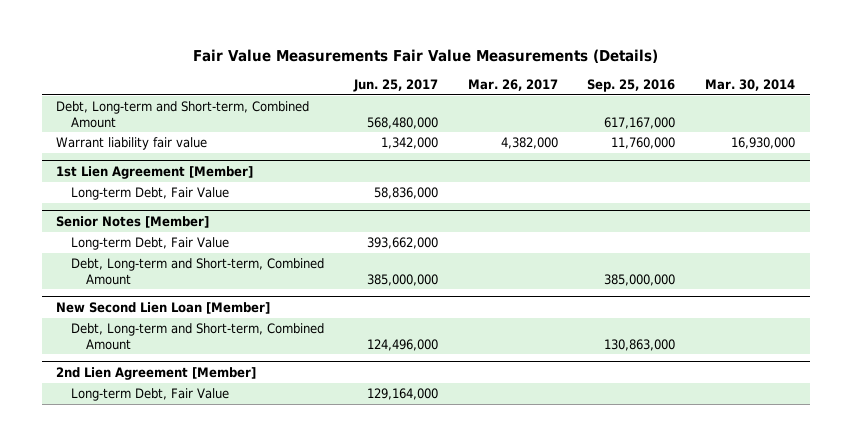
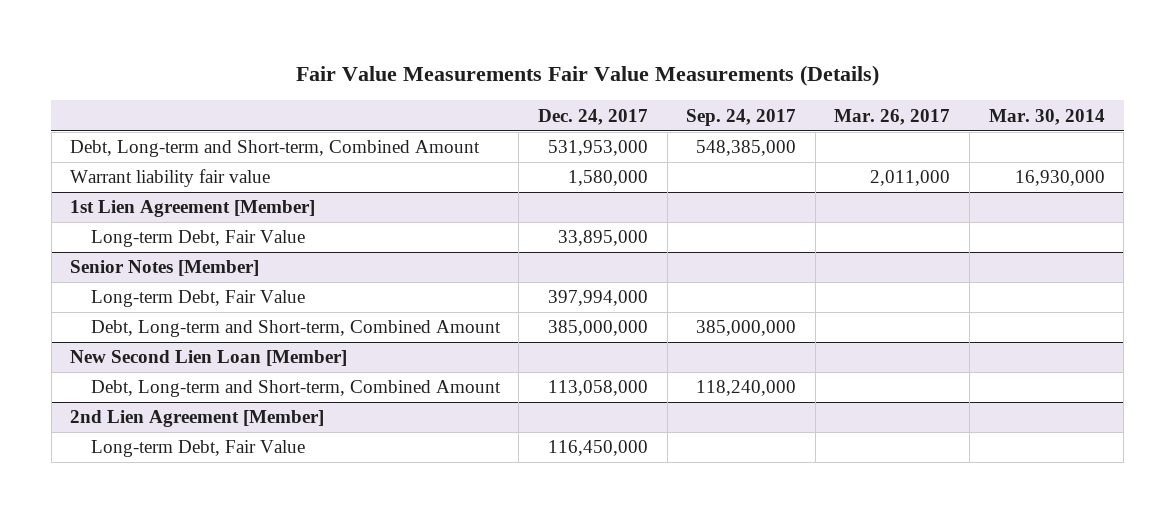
- | Jun. 25, 2017 | Mar. 26, 2017 | Sep. 25, 2016 | Mar. 30, 2014
+ | Dec. 24, 2017 | Sep. 24, 2017 | Mar. 26, 2017 | Mar. 30, 2014
- Warrant liability fair value | 1,342,000 | 4,382,000 | 11,760,000 | 16,930,000
+ Warrant liability fair value | 1,580,000 | | 2,011,000 | 16,930,000

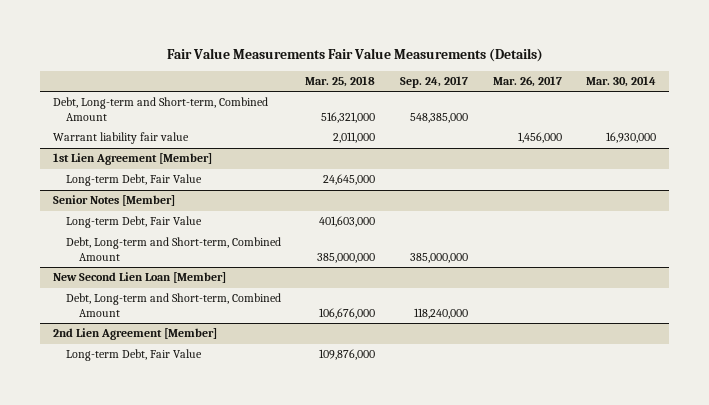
- | Dec. 24, 2017 | Sep. 24, 2017 | Mar. 26, 2017 | Mar. 30, 2014
+ | Mar. 25, 2018 | Sep. 24, 2017 | Mar. 26, 2017 | Mar. 30, 2014
- Warrant liability fair value | 1,580,000 | | 2,011,000 | 16,930,000
+ Warrant liability fair value | 2,011,000 | | 1,456,000 | 16,930,000

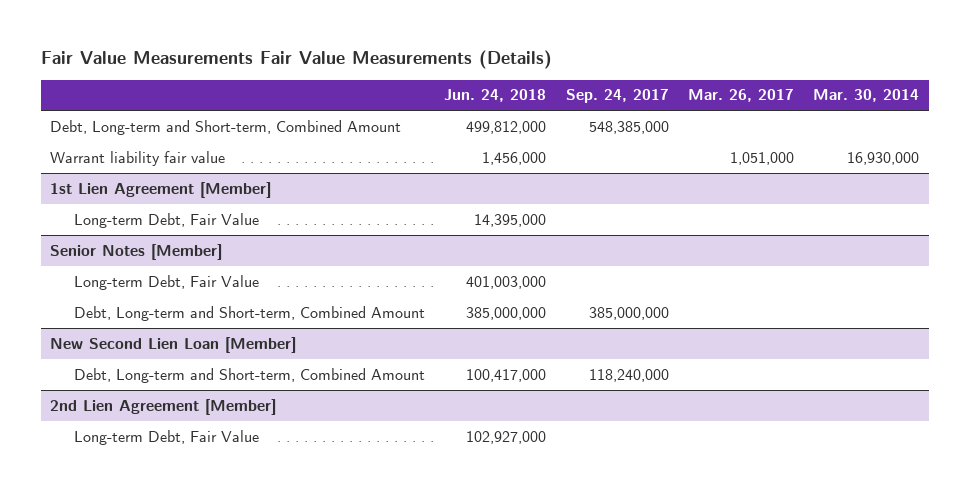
- | Mar. 25, 2018 | Sep. 24, 2017 | Mar. 26, 2017 | Mar. 30, 2014
+ | Jun. 24, 2018 | Sep. 24, 2017 | Mar. 26, 2017 | Mar. 30, 2014
- Warrant liability fair value | 2,011,000 | | 1,456,000 | 16,930,000
+ Warrant liability fair value | 1,456,000 | | 1,051,000 | 16,930,000

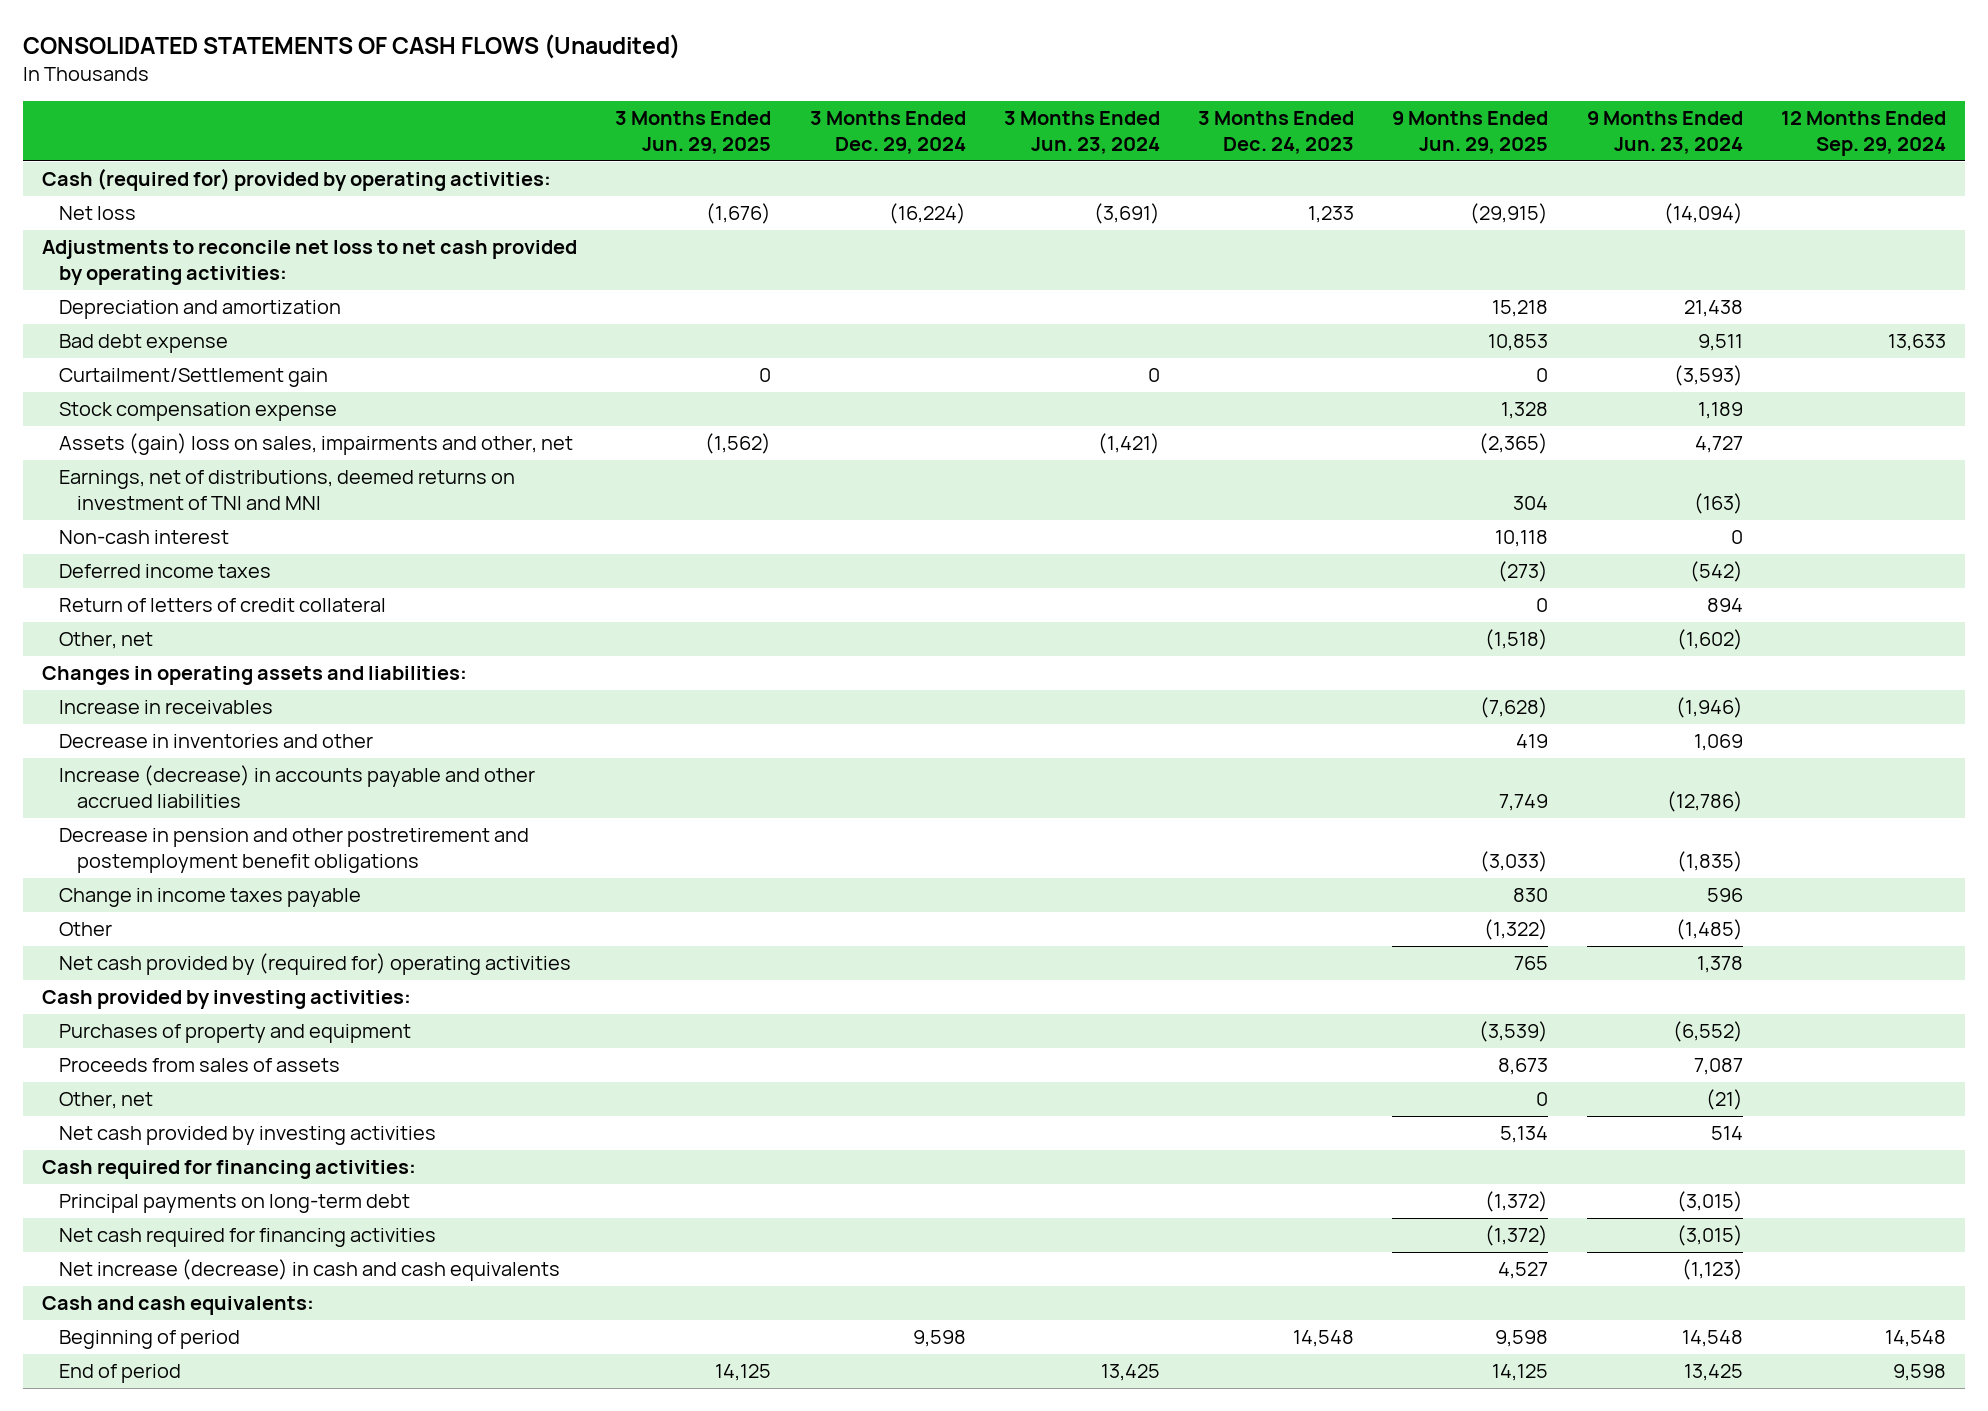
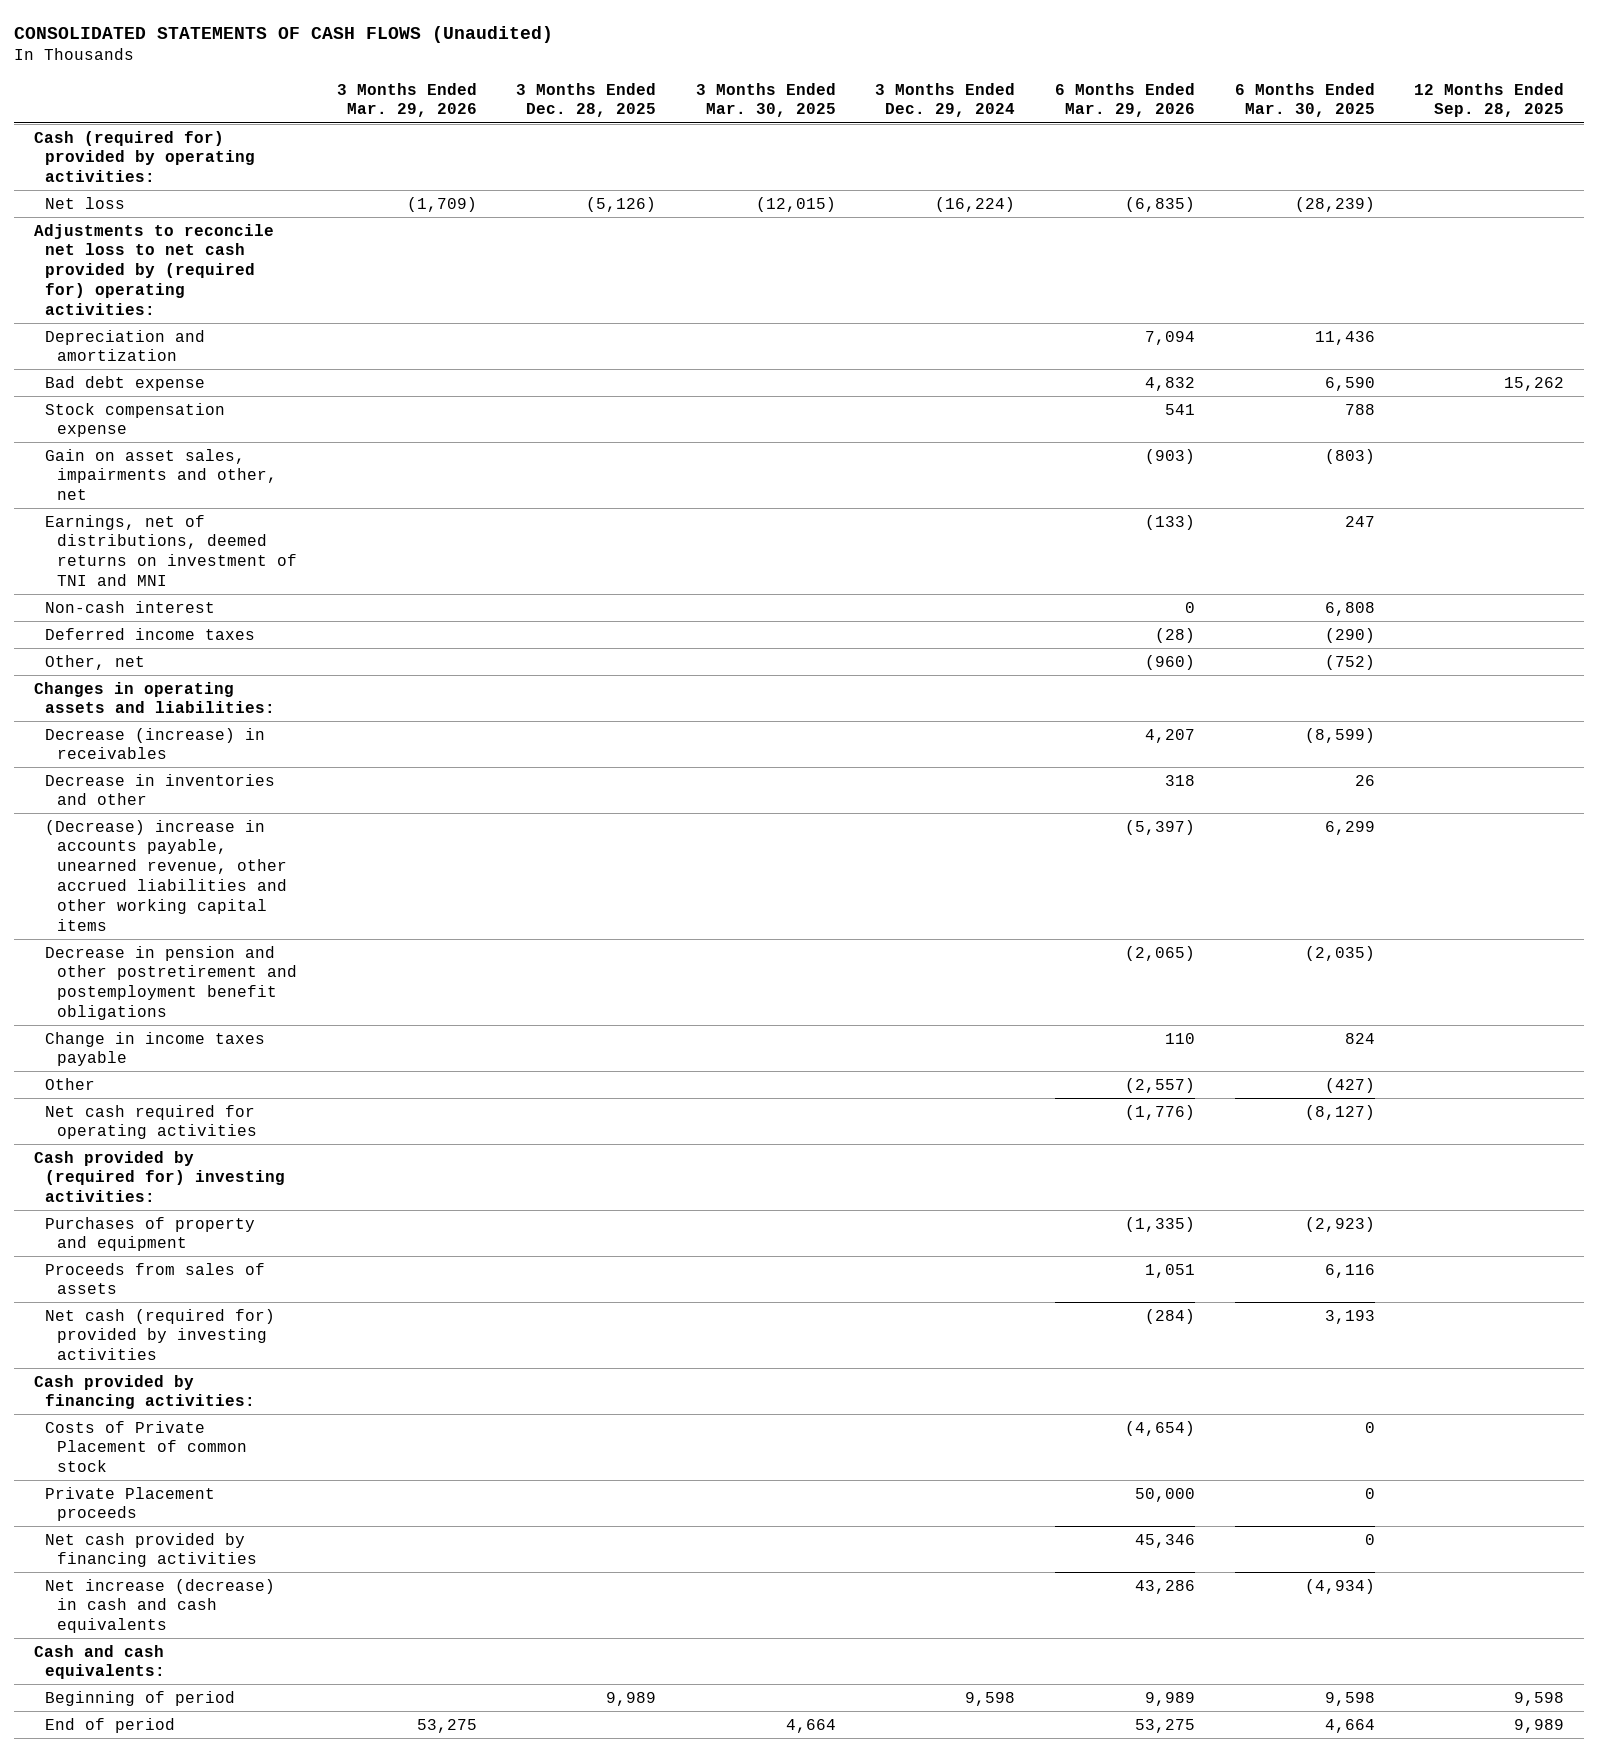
- | 3 Months Ended Jun. 29, 2025 | 3 Months Ended Dec. 29, 2024 | 3 Months Ended Jun. 23, 2024 | 3 Months Ended Dec. 24, 2023 | 9 Months Ended Jun. 29, 2025 | 9 Months Ended Jun. 23, 2024 | 12 Months Ended Sep. 29, 2024
+ | 3 Months Ended Mar. 29, 2026 | 3 Months Ended Dec. 28, 2025 | 3 Months Ended Mar. 30, 2025 | 3 Months Ended Dec. 29, 2024 | 6 Months Ended Mar. 29, 2026 | 6 Months Ended Mar. 30, 2025 | 12 Months Ended Sep. 28, 2025
- Adjustments to reconcile net loss to net cash provided by operating activities:
+ Adjustments to reconcile net loss to net cash provided by (required for) operating activities:
- Curtailment/Settlement gain | 0 | | 0 | | 0 | (3,593) |
- Assets (gain) loss on sales, impairments and other, net | (1,562) | | (1,421) | | (2,365) | 4,727 |
+ Gain on asset sales, impairments and other, net | | | | | (903) | (803) |
- Return of letters of credit collateral | | | | | 0 | 894 |
- Increase in receivables | | | | | (7,628) | (1,946) |
+ Decrease (increase) in receivables | | | | | 4,207 | (8,599) |
- Increase (decrease) in accounts payable and other accrued liabilities | | | | | 7,749 | (12,786) |
+ (Decrease) increase in accounts payable, unearned revenue, other accrued liabilities and other working capital items | | | | | (5,397) | 6,299 |
- Net cash provided by (required for) operating activities | | | | | 765 | 1,378 |
- Cash provided by investing activities:
+ Net cash required for operating activities | | | | | (1,776) | (8,127) |
+ Cash provided by (required for) investing activities:
- Other, net | | | | | 0 | (21) |
- Net cash provided by investing activities | | | | | 5,134 | 514 |
- Cash required for financing activities:
- Principal payments on long-term debt | | | | | (1,372) | (3,015) |
- Net cash required for financing activities | | | | | (1,372) | (3,015) |
+ Net cash (required for) provided by investing activities | | | | | (284) | 3,193 |
+ Cash provided by financing activities:
+ Costs of Private Placement of common stock | | | | | (4,654) | 0 |
+ Private Placement proceeds | | | | | 50,000 | 0 |
+ Net cash provided by financing activities | | | | | 45,346 | 0 |

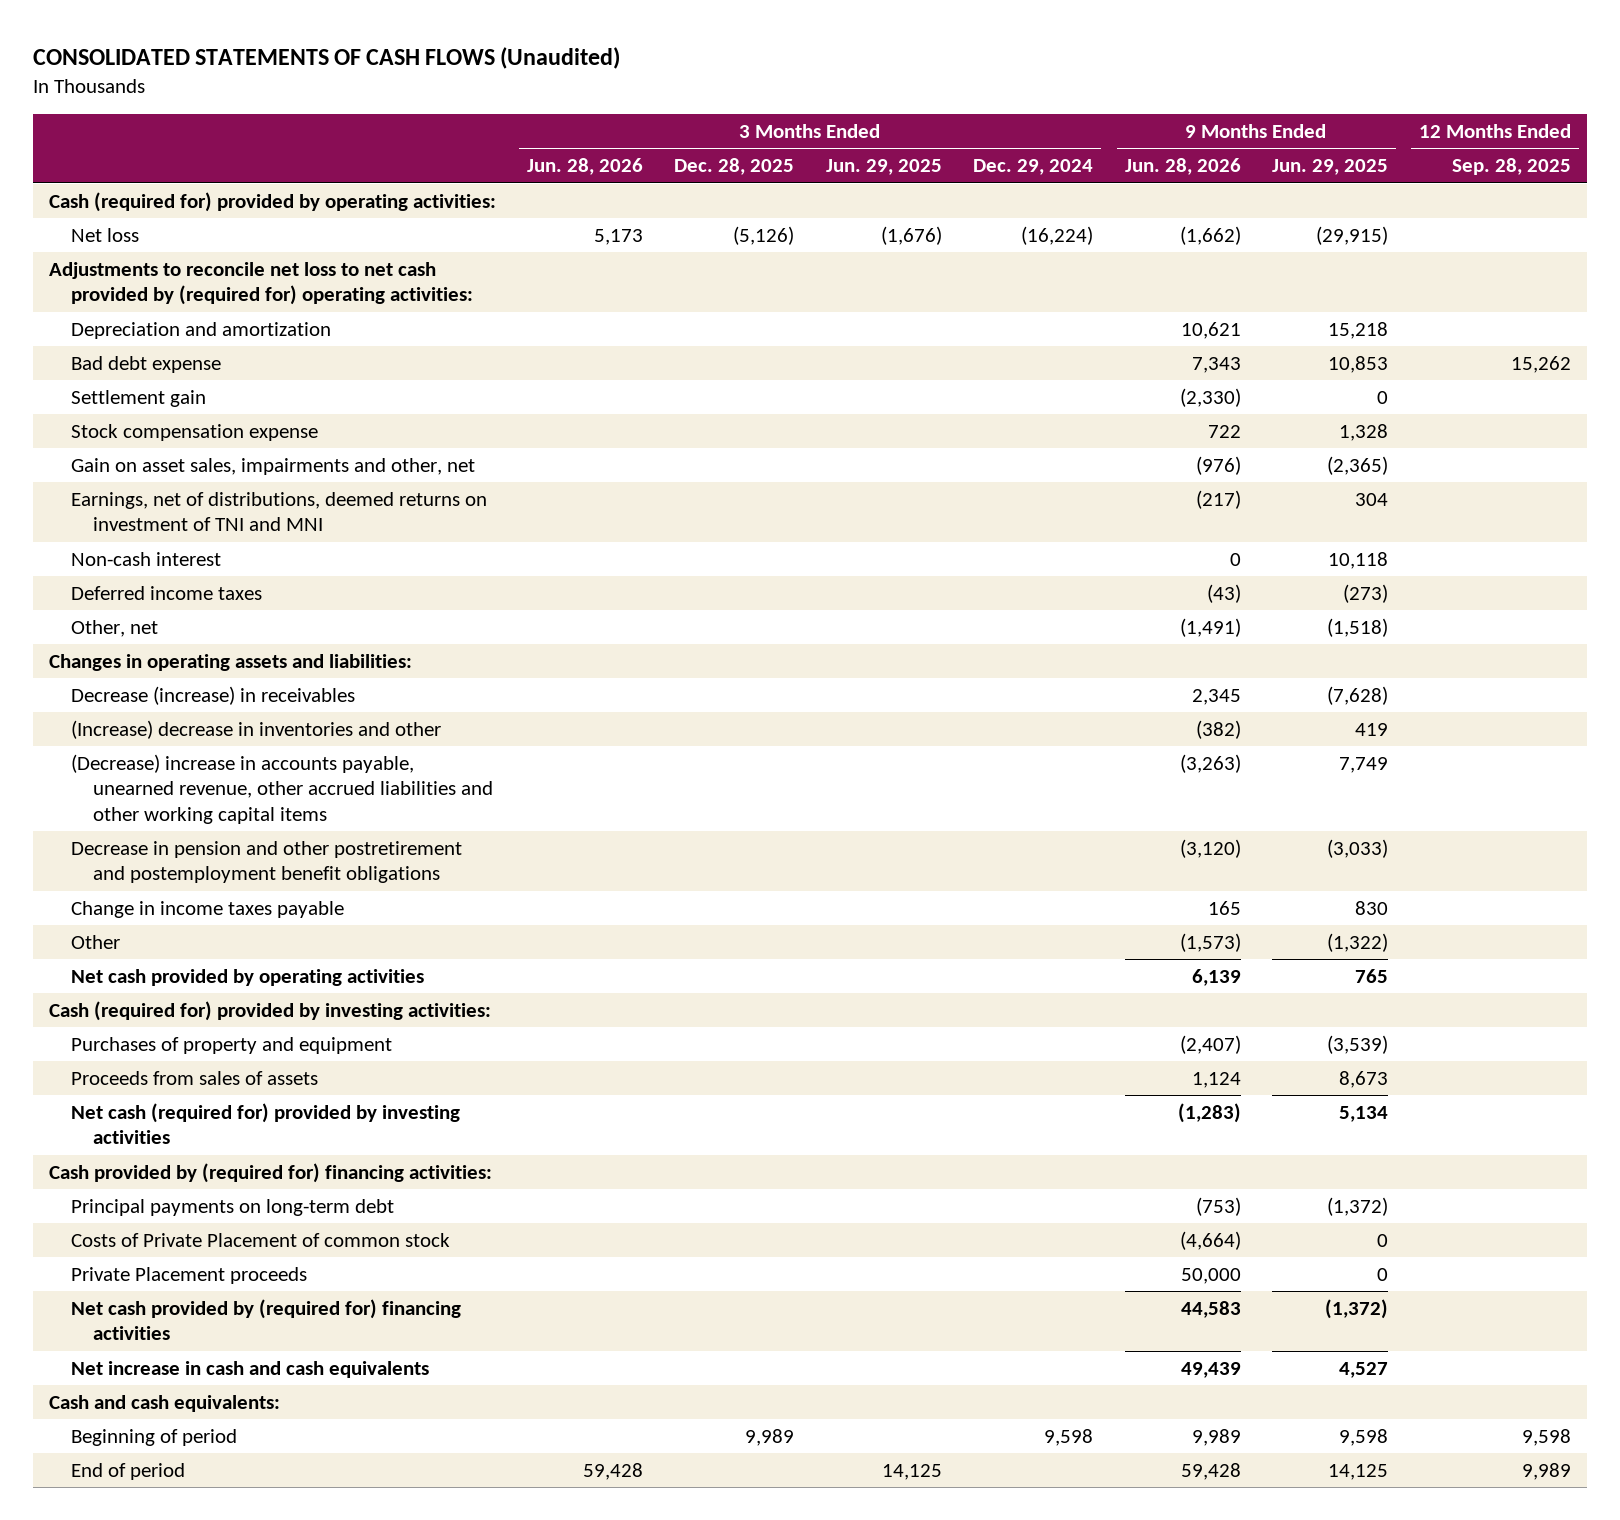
- | 3 Months Ended Mar. 29, 2026 | 3 Months Ended Dec. 28, 2025 | 3 Months Ended Mar. 30, 2025 | 3 Months Ended Dec. 29, 2024 | 6 Months Ended Mar. 29, 2026 | 6 Months Ended Mar. 30, 2025 | 12 Months Ended Sep. 28, 2025
+ | 3 Months Ended Jun. 28, 2026 | 3 Months Ended Dec. 28, 2025 | 3 Months Ended Jun. 29, 2025 | 3 Months Ended Dec. 29, 2024 | 9 Months Ended Jun. 28, 2026 | 9 Months Ended Jun. 29, 2025 | 12 Months Ended Sep. 28, 2025
+ Settlement gain | | | | | (2,330) | 0 |
- Decrease in inventories and other | | | | | 318 | 26 |
+ (Increase) decrease in inventories and other | | | | | (382) | 419 |
- Net cash required for operating activities | | | | | (1,776) | (8,127) |
- Cash provided by (required for) investing activities:
+ Net cash provided by operating activities | | | | | 6,139 | 765 |
+ Cash (required for) provided by investing activities:
- Cash provided by financing activities:
+ Cash provided by (required for) financing activities:
+ Principal payments on long-term debt | | | | | (753) | (1,372) |
- Net cash provided by financing activities | | | | | 45,346 | 0 |
- Net increase (decrease) in cash and cash equivalents | | | | | 43,286 | (4,934) |
+ Net cash provided by (required for) financing activities | | | | | 44,583 | (1,372) |
+ Net increase in cash and cash equivalents | | | | | 49,439 | 4,527 |

